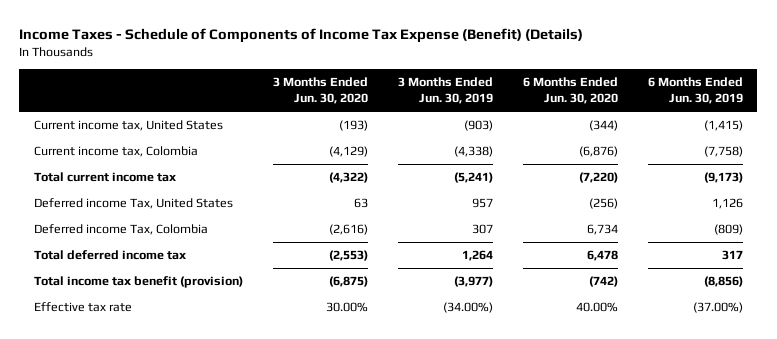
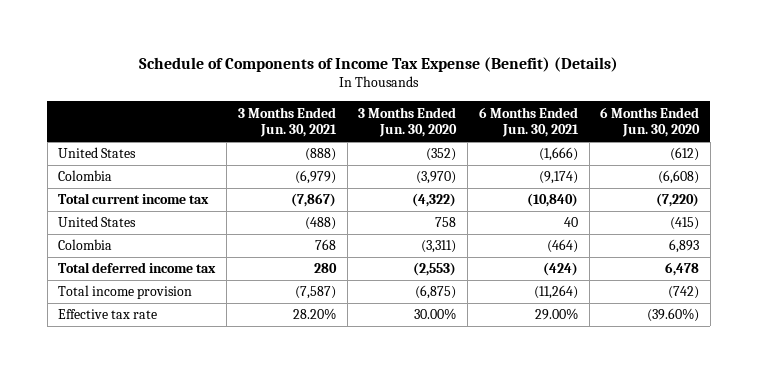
- Income Taxes - Schedule of Components of Income Tax Expense (Benefit) (Details)
+ Schedule of Components of Income Tax Expense (Benefit) (Details)
- | 3 Months Ended Jun. 30, 2020 | 3 Months Ended Jun. 30, 2019 | 6 Months Ended Jun. 30, 2020 | 6 Months Ended Jun. 30, 2019
+ | 3 Months Ended Jun. 30, 2021 | 3 Months Ended Jun. 30, 2020 | 6 Months Ended Jun. 30, 2021 | 6 Months Ended Jun. 30, 2020
- Current income tax, United States | (193) | (903) | (344) | (1,415)
- Current income tax, Colombia | (4,129) | (4,338) | (6,876) | (7,758)
+ United States | (888) | (352) | (1,666) | (612)
+ Colombia | (6,979) | (3,970) | (9,174) | (6,608)
- Deferred income Tax, United States | 63 | 957 | (256) | 1,126
- Deferred income Tax, Colombia | (2,616) | 307 | 6,734 | (809)
+ United States | (488) | 758 | 40 | (415)
+ Colombia | 768 | (3,311) | (464) | 6,893
- Total income tax benefit (provision) | (6,875) | (3,977) | (742) | (8,856)
- Effective tax rate | 30.00% | (34.00%) | 40.00% | (37.00%)
+ Total income provision | (7,587) | (6,875) | (11,264) | (742)
+ Effective tax rate | 28.20% | 30.00% | 29.00% | (39.60%)

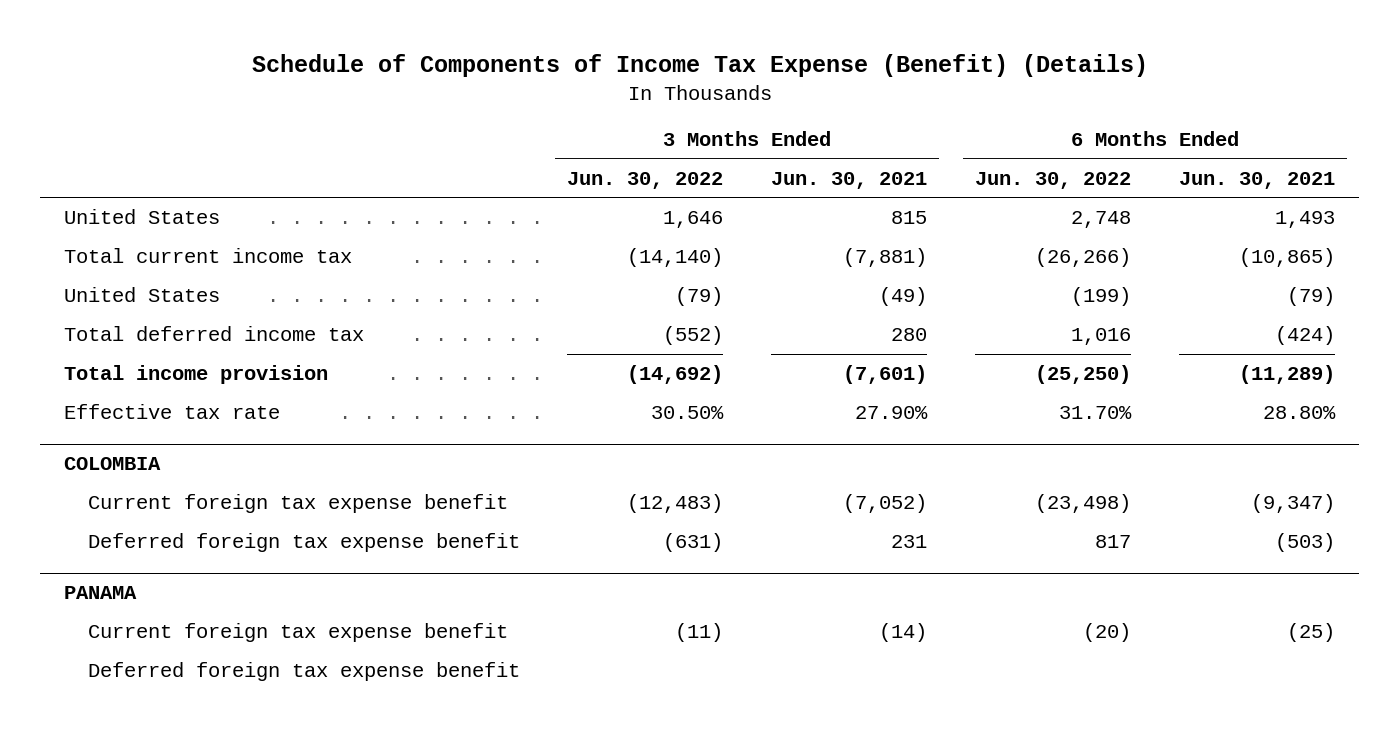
- | 3 Months Ended Jun. 30, 2021 | 3 Months Ended Jun. 30, 2020 | 6 Months Ended Jun. 30, 2021 | 6 Months Ended Jun. 30, 2020
+ | 3 Months Ended Jun. 30, 2022 | 3 Months Ended Jun. 30, 2021 | 6 Months Ended Jun. 30, 2022 | 6 Months Ended Jun. 30, 2021
- United States | (888) | (352) | (1,666) | (612)
- Colombia | (6,979) | (3,970) | (9,174) | (6,608)
- Total current income tax | (7,867) | (4,322) | (10,840) | (7,220)
- United States | (488) | 758 | 40 | (415)
- Colombia | 768 | (3,311) | (464) | 6,893
+ United States | 1,646 | 815 | 2,748 | 1,493
+ Total current income tax | (14,140) | (7,881) | (26,266) | (10,865)
+ United States | (79) | (49) | (199) | (79)
- Total income provision | (7,587) | (6,875) | (11,264) | (742)
- Effective tax rate | 28.20% | 30.00% | 29.00% | (39.60%)
+ Total income provision | (14,692) | (7,601) | (25,250) | (11,289)
+ Effective tax rate | 30.50% | 27.90% | 31.70% | 28.80%
+ COLOMBIA
+ Current foreign tax expense benefit | (12,483) | (7,052) | (23,498) | (9,347)
+ Deferred foreign tax expense benefit | (631) | 231 | 817 | (503)
+ PANAMA
+ Current foreign tax expense benefit | (11) | (14) | (20) | (25)
+ Deferred foreign tax expense benefit

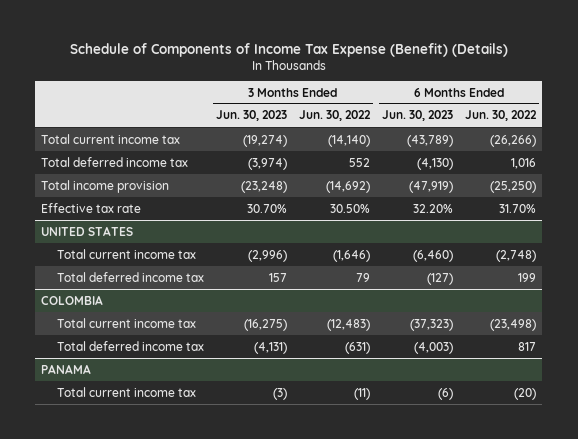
- | 3 Months Ended Jun. 30, 2022 | 3 Months Ended Jun. 30, 2021 | 6 Months Ended Jun. 30, 2022 | 6 Months Ended Jun. 30, 2021
+ | 3 Months Ended Jun. 30, 2023 | 3 Months Ended Jun. 30, 2022 | 6 Months Ended Jun. 30, 2023 | 6 Months Ended Jun. 30, 2022
- United States | 1,646 | 815 | 2,748 | 1,493
- United States | (79) | (49) | (199) | (79)
- Total deferred income tax | (552) | 280 | 1,016 | (424)
+ Total deferred income tax | (3,974) | 552 | (4,130) | 1,016
+ UNITED STATES
+ Total current income tax | (2,996) | (1,646) | (6,460) | (2,748)
+ Total deferred income tax | 157 | 79 | (127) | 199
@ COLOMBIA
- Current foreign tax expense benefit | (12,483) | (7,052) | (23,498) | (9,347)
- Deferred foreign tax expense benefit | (631) | 231 | 817 | (503)
+ Total current income tax | (16,275) | (12,483) | (37,323) | (23,498)
+ Total deferred income tax | (4,131) | (631) | (4,003) | 817
@ PANAMA
- Current foreign tax expense benefit | (11) | (14) | (20) | (25)
- Deferred foreign tax expense benefit
+ Total current income tax | (3) | (11) | (6) | (20)

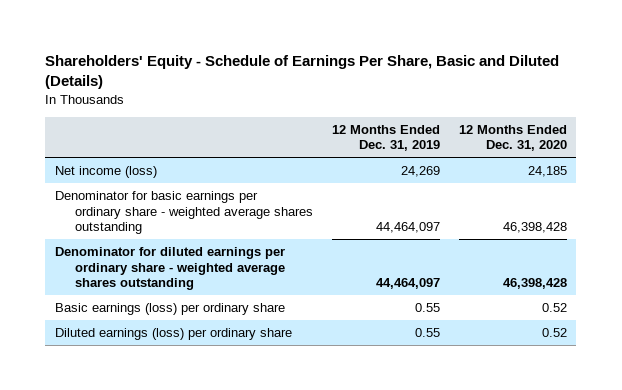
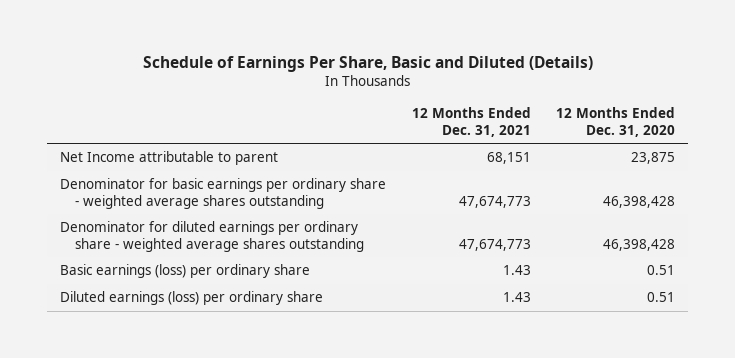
- Shareholders' Equity - Schedule of Earnings Per Share, Basic and Diluted (Details)
+ Schedule of Earnings Per Share, Basic and Diluted (Details)
- | 12 Months Ended Dec. 31, 2019 | 12 Months Ended Dec. 31, 2020
+ | 12 Months Ended Dec. 31, 2021 | 12 Months Ended Dec. 31, 2020
- Net income (loss) | 24,269 | 24,185
+ Net Income attributable to parent | 68,151 | 23,875
- Basic earnings (loss) per ordinary share | 0.55 | 0.52
- Diluted earnings (loss) per ordinary share | 0.55 | 0.52
+ Basic earnings (loss) per ordinary share | 1.43 | 0.51
+ Diluted earnings (loss) per ordinary share | 1.43 | 0.51

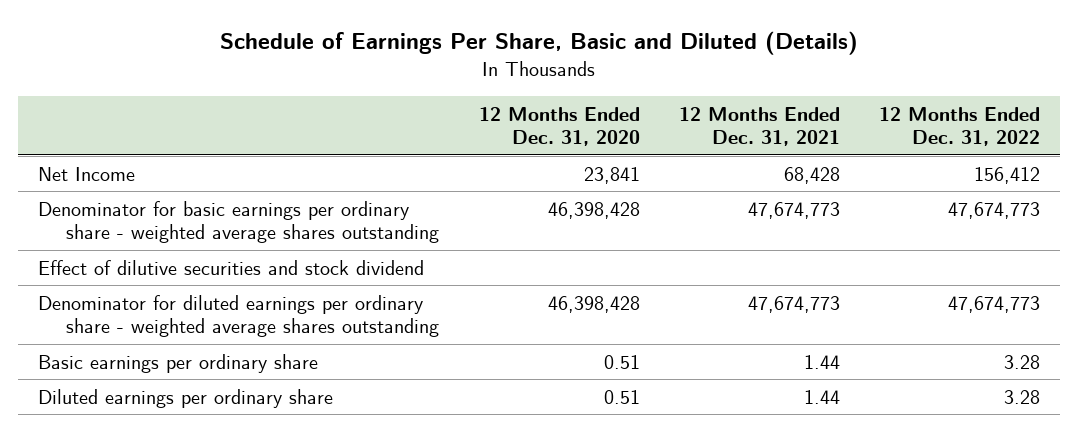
- | 12 Months Ended Dec. 31, 2021 | 12 Months Ended Dec. 31, 2020
+ | 12 Months Ended Dec. 31, 2020 | 12 Months Ended Dec. 31, 2021 | 12 Months Ended Dec. 31, 2022
- Net Income attributable to parent | 68,151 | 23,875
+ Net Income | 23,841 | 68,428 | 156,412
+ Effect of dilutive securities and stock dividend
- Basic earnings (loss) per ordinary share | 1.43 | 0.51
- Diluted earnings (loss) per ordinary share | 1.43 | 0.51
+ Basic earnings per ordinary share | 0.51 | 1.44 | 3.28
+ Diluted earnings per ordinary share | 0.51 | 1.44 | 3.28

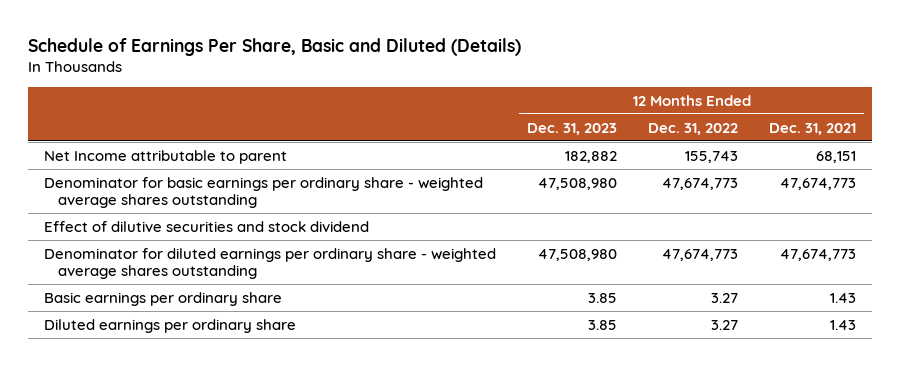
- | 12 Months Ended Dec. 31, 2020 | 12 Months Ended Dec. 31, 2021 | 12 Months Ended Dec. 31, 2022
+ | 12 Months Ended Dec. 31, 2023 | 12 Months Ended Dec. 31, 2022 | 12 Months Ended Dec. 31, 2021
- Net Income | 23,841 | 68,428 | 156,412
+ Net Income attributable to parent | 182,882 | 155,743 | 68,151
- Basic earnings per ordinary share | 0.51 | 1.44 | 3.28
- Diluted earnings per ordinary share | 0.51 | 1.44 | 3.28
+ Basic earnings per ordinary share | 3.85 | 3.27 | 1.43
+ Diluted earnings per ordinary share | 3.85 | 3.27 | 1.43

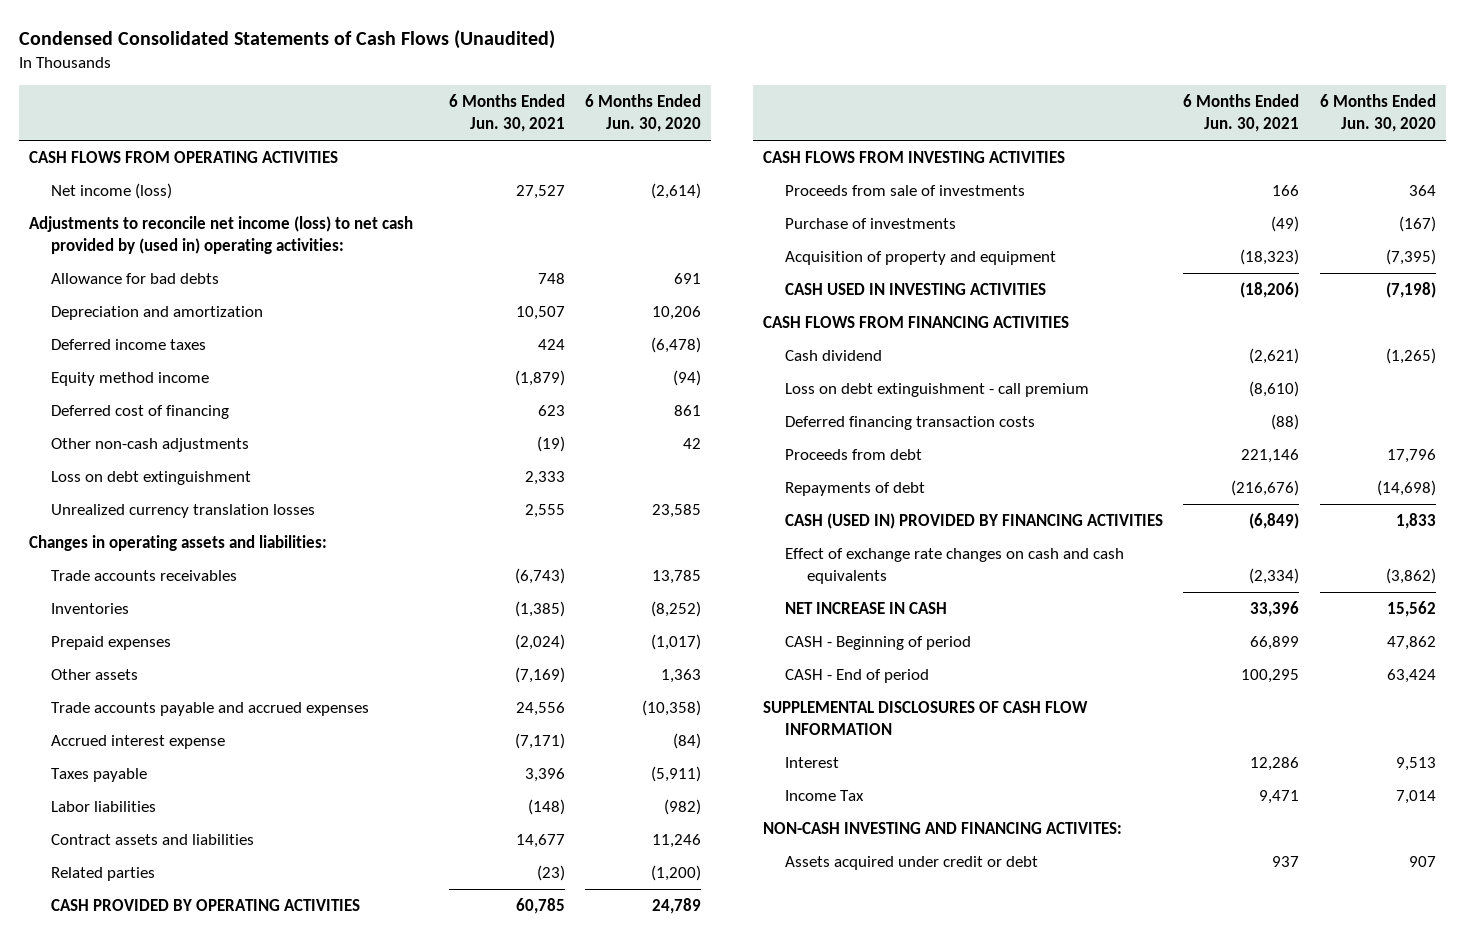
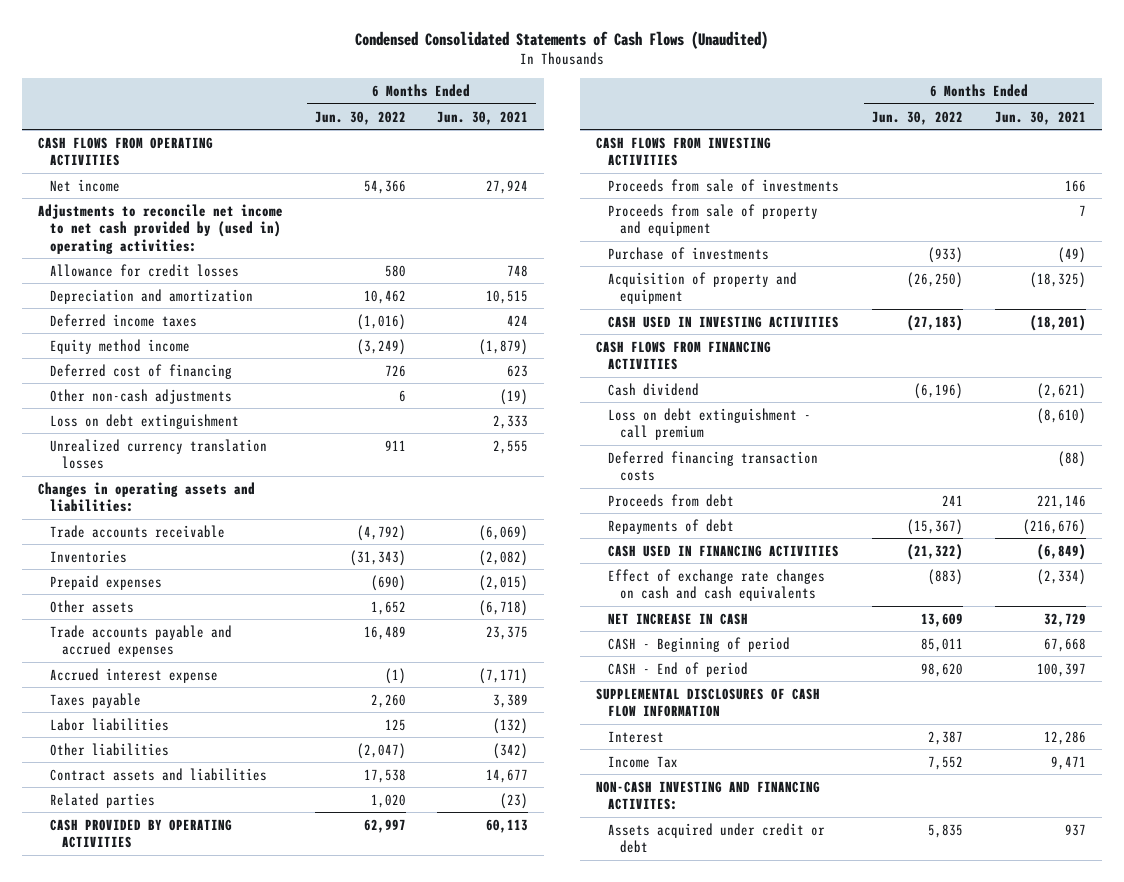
- | 6 Months Ended Jun. 30, 2021 | 6 Months Ended Jun. 30, 2020
+ | 6 Months Ended Jun. 30, 2022 | 6 Months Ended Jun. 30, 2021
- Net income (loss) | 27,527 | (2,614)
- Adjustments to reconcile net income (loss) to net cash provided by (used in) operating activities:
- Allowance for bad debts | 748 | 691
- Depreciation and amortization | 10,507 | 10,206
+ Net income | 54,366 | 27,924
+ Adjustments to reconcile net income to net cash provided by (used in) operating activities:
+ Allowance for credit losses | 580 | 748
+ Depreciation and amortization | 10,462 | 10,515
- Trade accounts receivables | (6,743) | 13,785
- Inventories | (1,385) | (8,252)
- Prepaid expenses | (2,024) | (1,017)
- Other assets | (7,169) | 1,363
- Trade accounts payable and accrued expenses | 24,556 | (10,358)
+ Trade accounts receivable | (4,792) | (6,069)
+ Inventories | (31,343) | (2,082)
+ Prepaid expenses | (690) | (2,015)
+ Other assets | 1,652 | (6,718)
+ Trade accounts payable and accrued expenses | 16,489 | 23,375
- Taxes payable | 3,396 | (5,911)
- Labor liabilities | (148) | (982)
+ Taxes payable | 2,260 | 3,389
+ Labor liabilities | 125 | (132)
+ Other liabilities | (2,047) | (342)
- CASH PROVIDED BY OPERATING ACTIVITIES | 60,785 | 24,789
+ CASH PROVIDED BY OPERATING ACTIVITIES | 62,997 | 60,113
+ Proceeds from sale of property and equipment | | 7
- Acquisition of property and equipment | (18,323) | (7,395)
- CASH USED IN INVESTING ACTIVITIES | (18,206) | (7,198)
+ Acquisition of property and equipment | (26,250) | (18,325)
+ CASH USED IN INVESTING ACTIVITIES | (27,183) | (18,201)
- CASH (USED IN) PROVIDED BY FINANCING ACTIVITIES | (6,849) | 1,833
+ CASH USED IN FINANCING ACTIVITIES | (21,322) | (6,849)
- NET INCREASE IN CASH | 33,396 | 15,562
- CASH - Beginning of period | 66,899 | 47,862
- CASH - End of period | 100,295 | 63,424
+ NET INCREASE IN CASH | 13,609 | 32,729
+ CASH - Beginning of period | 85,011 | 67,668
+ CASH - End of period | 98,620 | 100,397

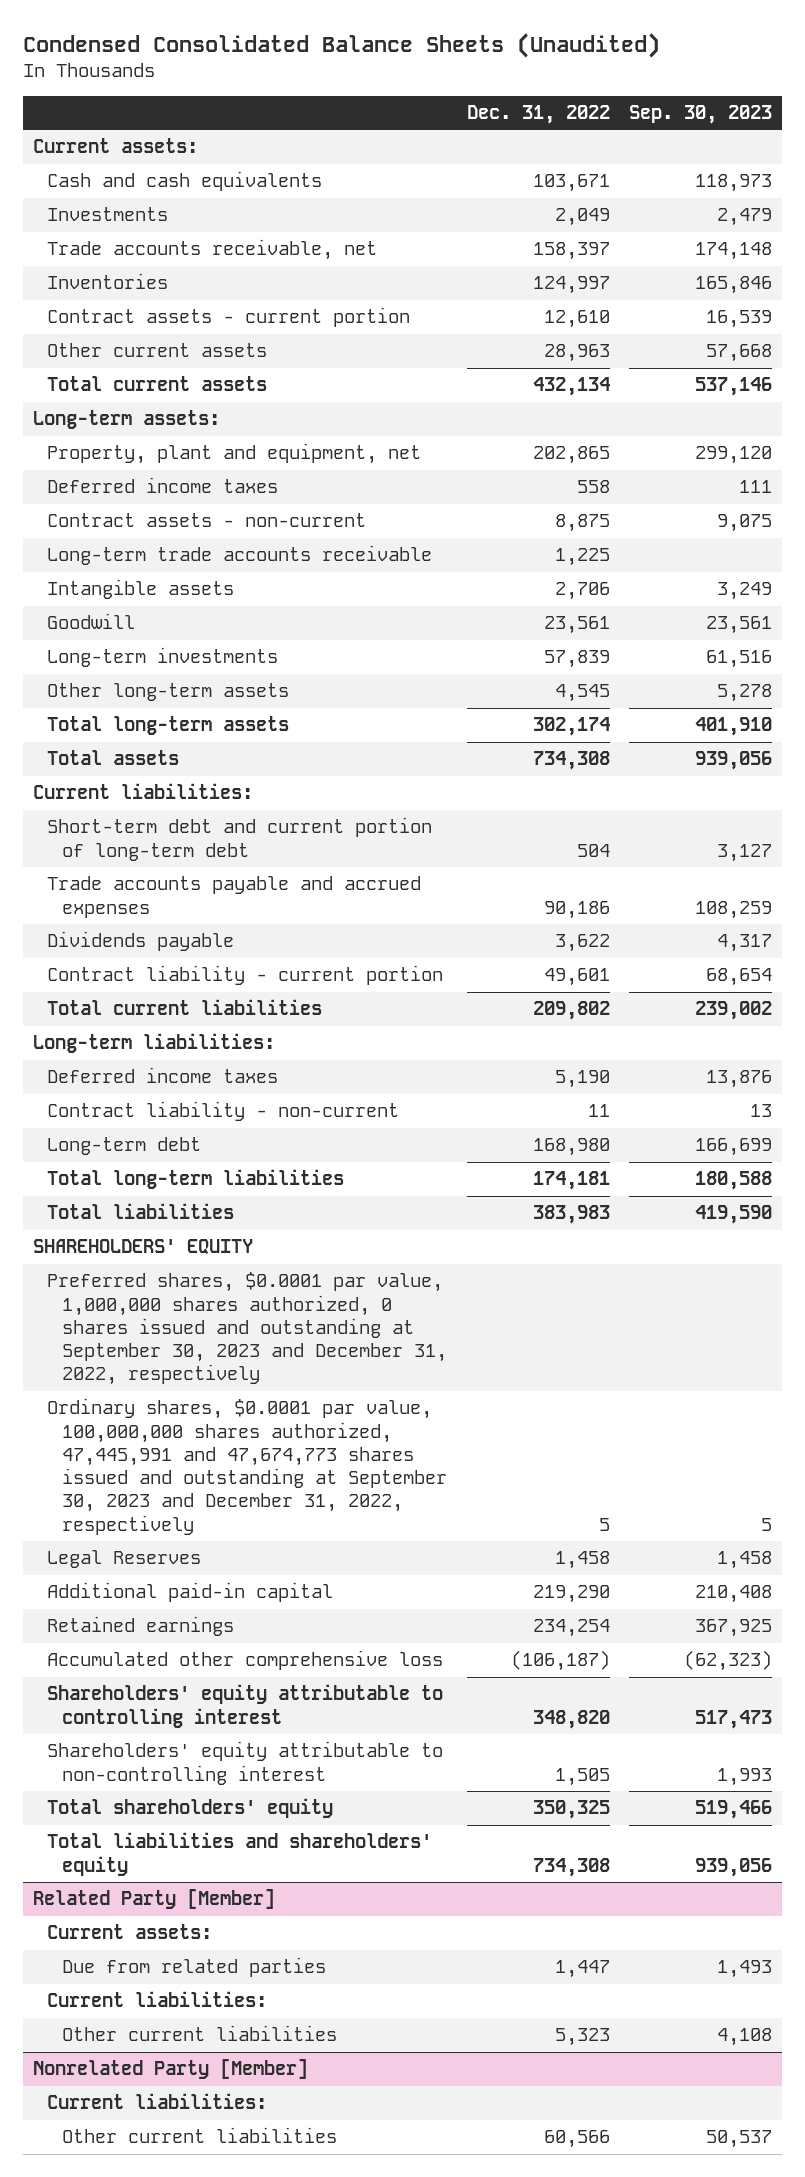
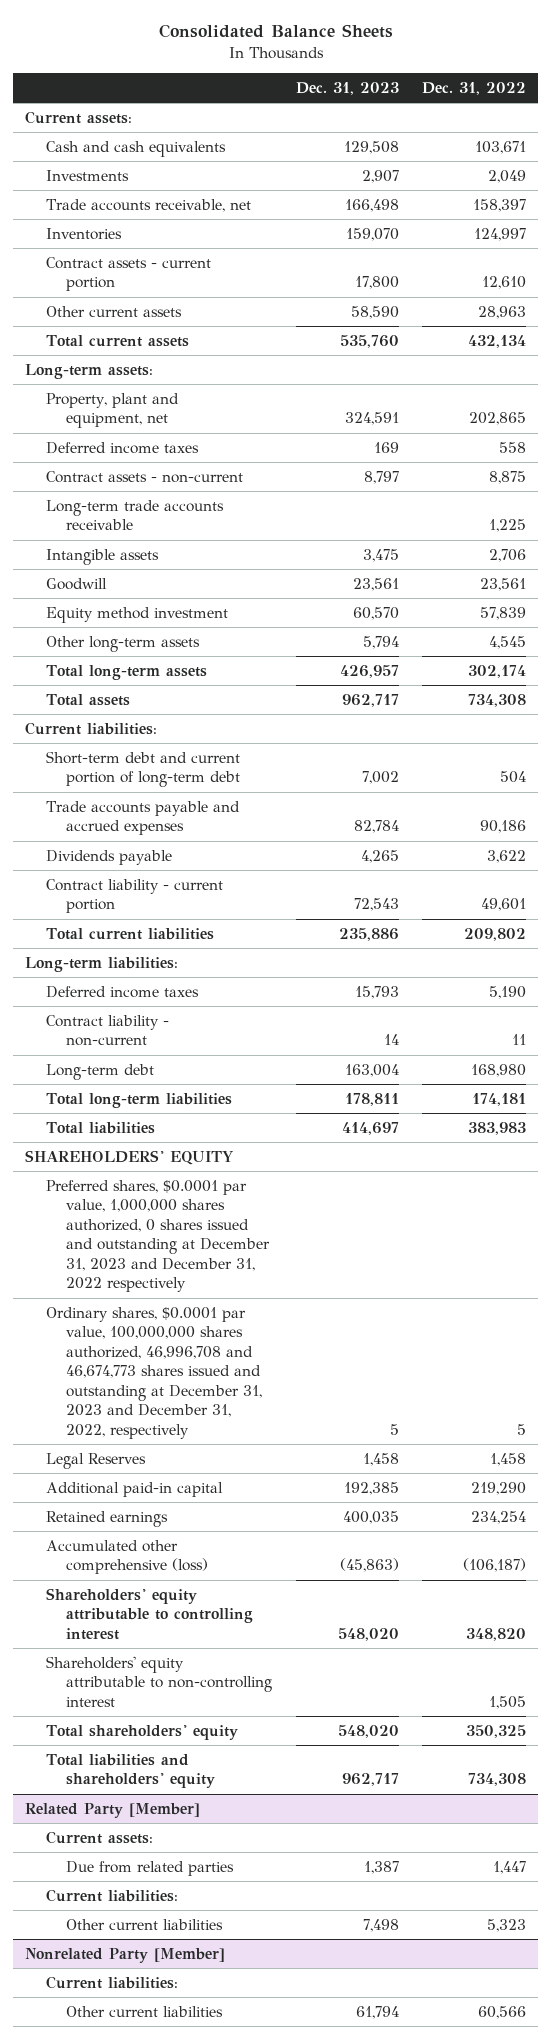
- Condensed Consolidated Balance Sheets (Unaudited)
+ Consolidated Balance Sheets
- | Dec. 31, 2022 | Sep. 30, 2023
+ | Dec. 31, 2023 | Dec. 31, 2022
- Long-term investments | 57,839 | 61,516
+ Equity method investment | 60,570 | 57,839
- Preferred shares, $0.0001 par value, 1,000,000 shares authorized, 0 shares issued and outstanding at September 30, 2023 and December 31, 2022, respectively
- Ordinary shares, $0.0001 par value, 100,000,000 shares authorized, 47,445,991 and 47,674,773 shares issued and outstanding at September 30, 2023 and December 31, 2022, respectively | 5 | 5
+ Preferred shares, $0.0001 par value, 1,000,000 shares authorized, 0 shares issued and outstanding at December 31, 2023 and December 31, 2022 respectively
+ Ordinary shares, $0.0001 par value, 100,000,000 shares authorized, 46,996,708 and 46,674,773 shares issued and outstanding at December 31, 2023 and December 31, 2022, respectively | 5 | 5
- Accumulated other comprehensive loss | (106,187) | (62,323)
+ Accumulated other comprehensive (loss) | (45,863) | (106,187)

